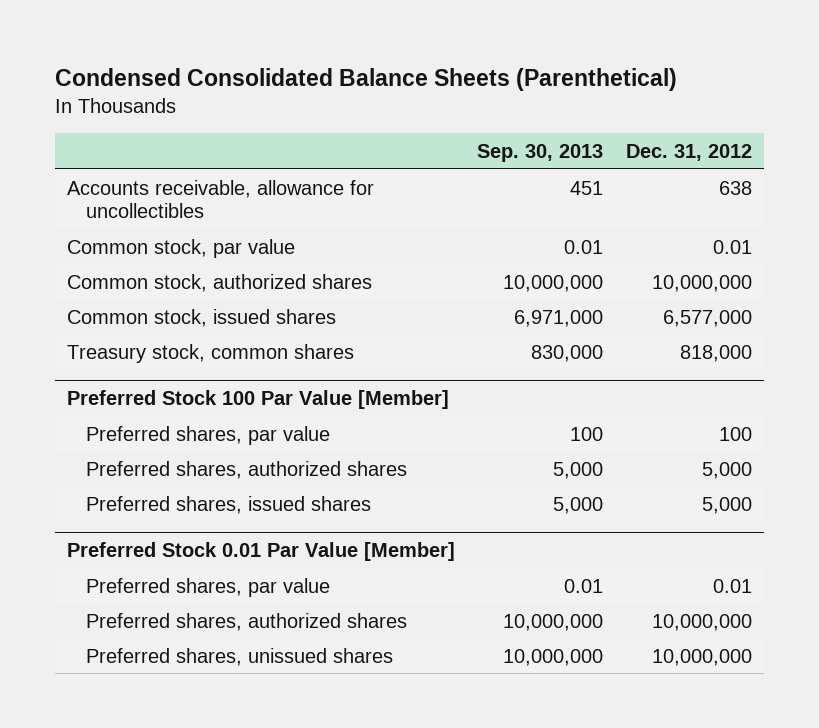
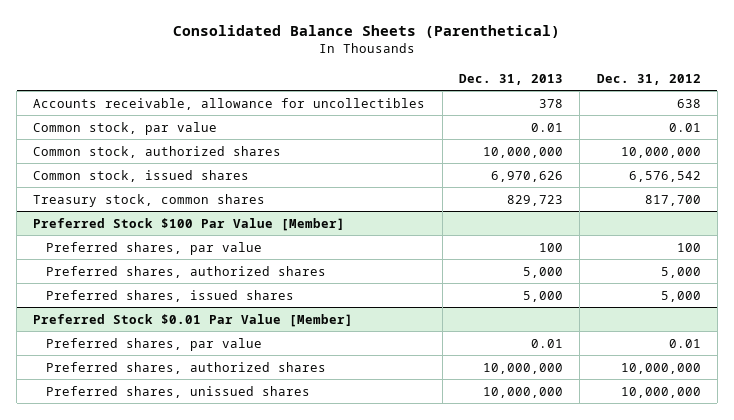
- Condensed Consolidated Balance Sheets (Parenthetical)
+ Consolidated Balance Sheets (Parenthetical)
- | Sep. 30, 2013 | Dec. 31, 2012
+ | Dec. 31, 2013 | Dec. 31, 2012
- Common stock, issued shares | 6,971,000 | 6,577,000
- Treasury stock, common shares | 830,000 | 818,000
- Preferred Stock 100 Par Value [Member]
+ Common stock, issued shares | 6,970,626 | 6,576,542
+ Treasury stock, common shares | 829,723 | 817,700
+ Preferred Stock $100 Par Value [Member]
- Preferred Stock 0.01 Par Value [Member]
+ Preferred Stock $0.01 Par Value [Member]

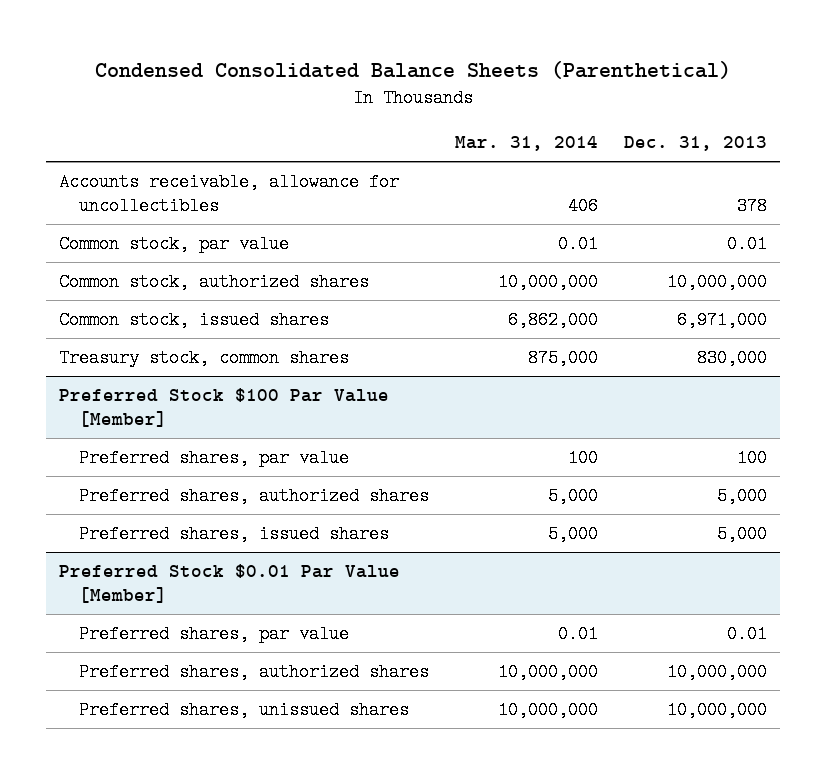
- Consolidated Balance Sheets (Parenthetical)
+ Condensed Consolidated Balance Sheets (Parenthetical)
- | Dec. 31, 2013 | Dec. 31, 2012
+ | Mar. 31, 2014 | Dec. 31, 2013
- Common stock, issued shares | 6,970,626 | 6,576,542
- Treasury stock, common shares | 829,723 | 817,700
+ Common stock, issued shares | 6,862,000 | 6,971,000
+ Treasury stock, common shares | 875,000 | 830,000

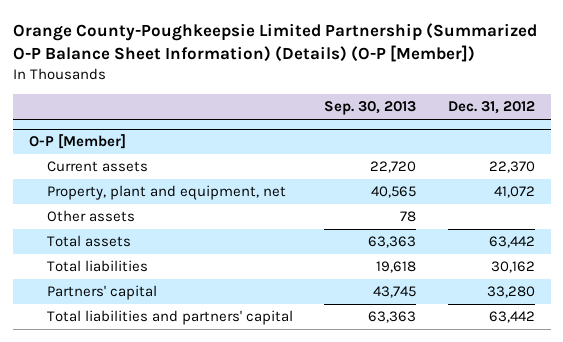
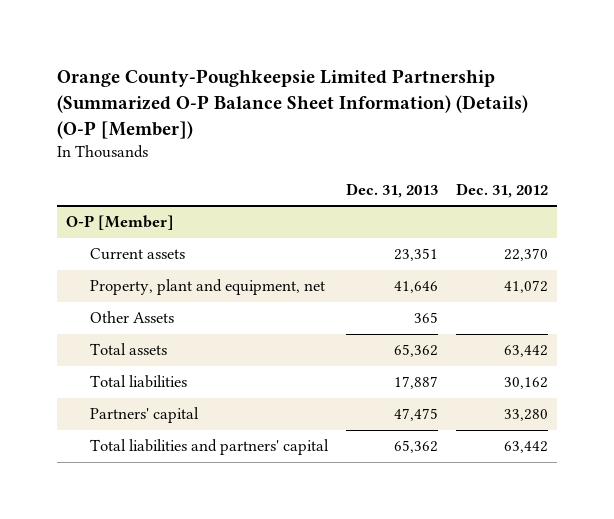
- | Sep. 30, 2013 | Dec. 31, 2012
+ | Dec. 31, 2013 | Dec. 31, 2012
@ O-P [Member]
- Other assets | 78 |
+ Other Assets | 365 |

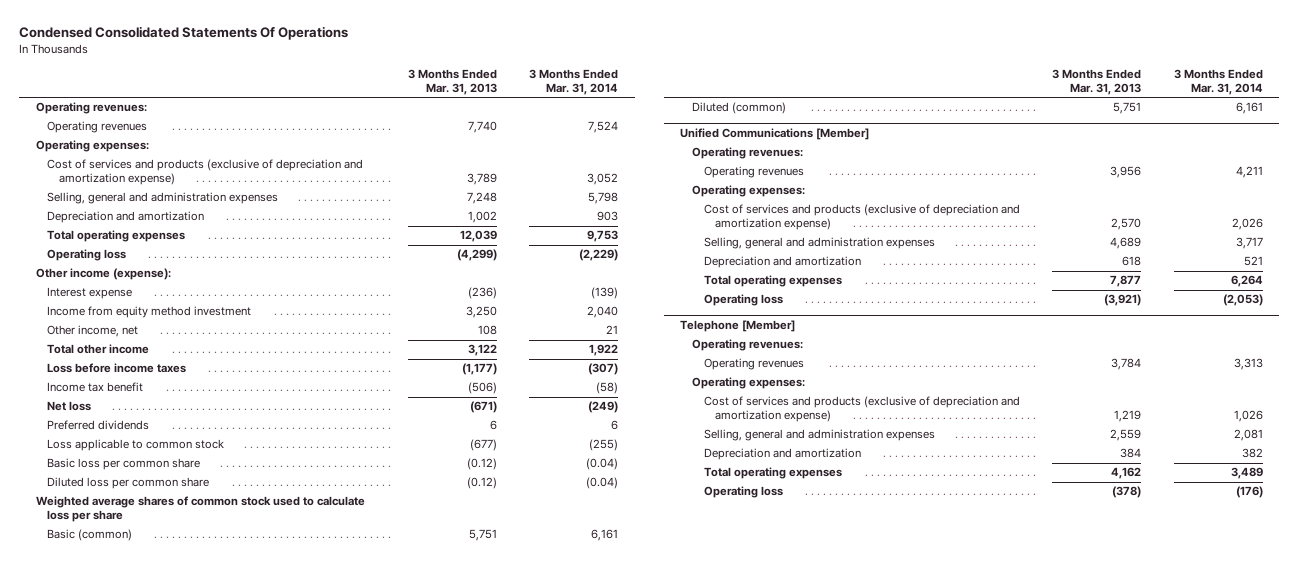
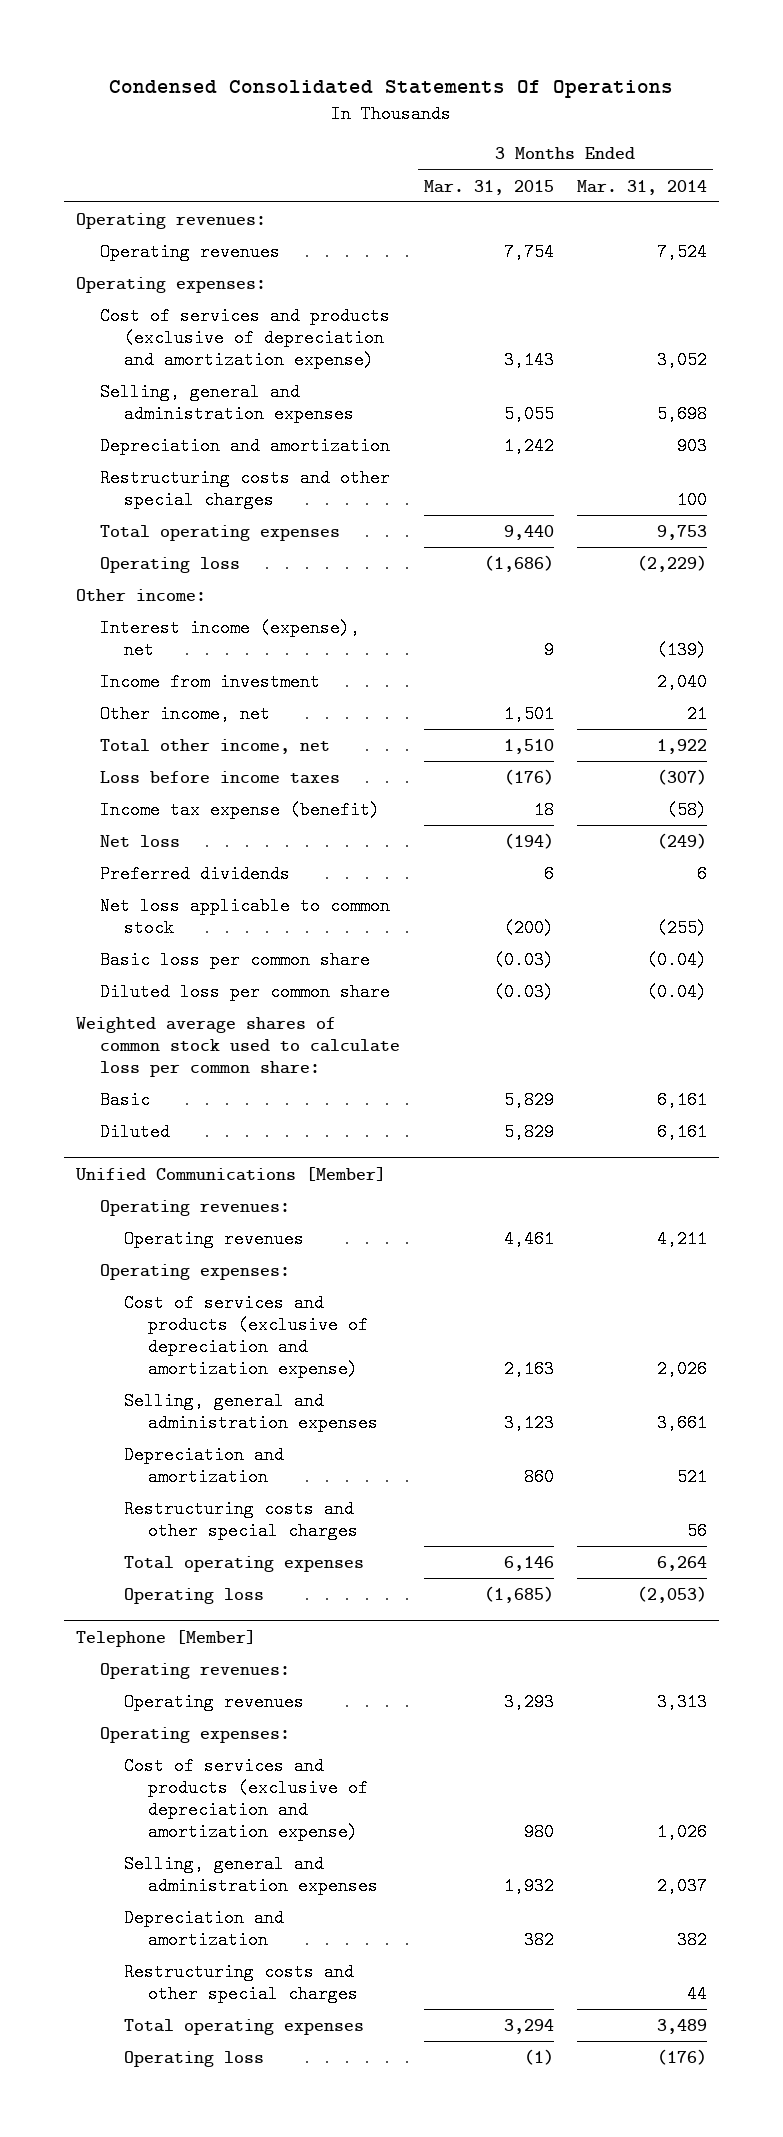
- | 3 Months Ended Mar. 31, 2013 | 3 Months Ended Mar. 31, 2014
+ | 3 Months Ended Mar. 31, 2015 | 3 Months Ended Mar. 31, 2014
- Selling, general and administration expenses | 7,248 | 5,798
+ Selling, general and administration expenses | 5,055 | 5,698
+ Restructuring costs and other special charges | | 100
- Other income (expense):
- Interest expense | (236) | (139)
- Income from equity method investment | 3,250 | 2,040
+ Other income:
+ Interest income (expense), net | 9 | (139)
+ Income from investment | | 2,040
- Total other income | 3,122 | 1,922
+ Total other income, net | 1,510 | 1,922
- Income tax benefit | (506) | (58)
+ Income tax expense (benefit) | 18 | (58)
- Loss applicable to common stock | (677) | (255)
+ Net loss applicable to common stock | (200) | (255)
- Weighted average shares of common stock used to calculate loss per share
- Basic (common) | 5,751 | 6,161
- Diluted (common) | 5,751 | 6,161
+ Weighted average shares of common stock used to calculate loss per common share:
+ Basic | 5,829 | 6,161
+ Diluted | 5,829 | 6,161
@ Unified Communications [Member]
- Selling, general and administration expenses | 4,689 | 3,717
+ Selling, general and administration expenses | 3,123 | 3,661
+ Restructuring costs and other special charges | | 56
@ Telephone [Member]
- Selling, general and administration expenses | 2,559 | 2,081
+ Selling, general and administration expenses | 1,932 | 2,037
+ Restructuring costs and other special charges | | 44

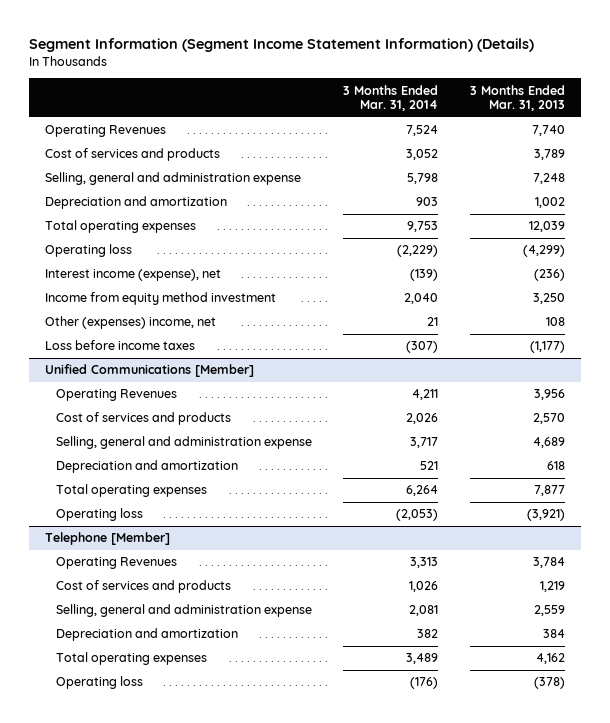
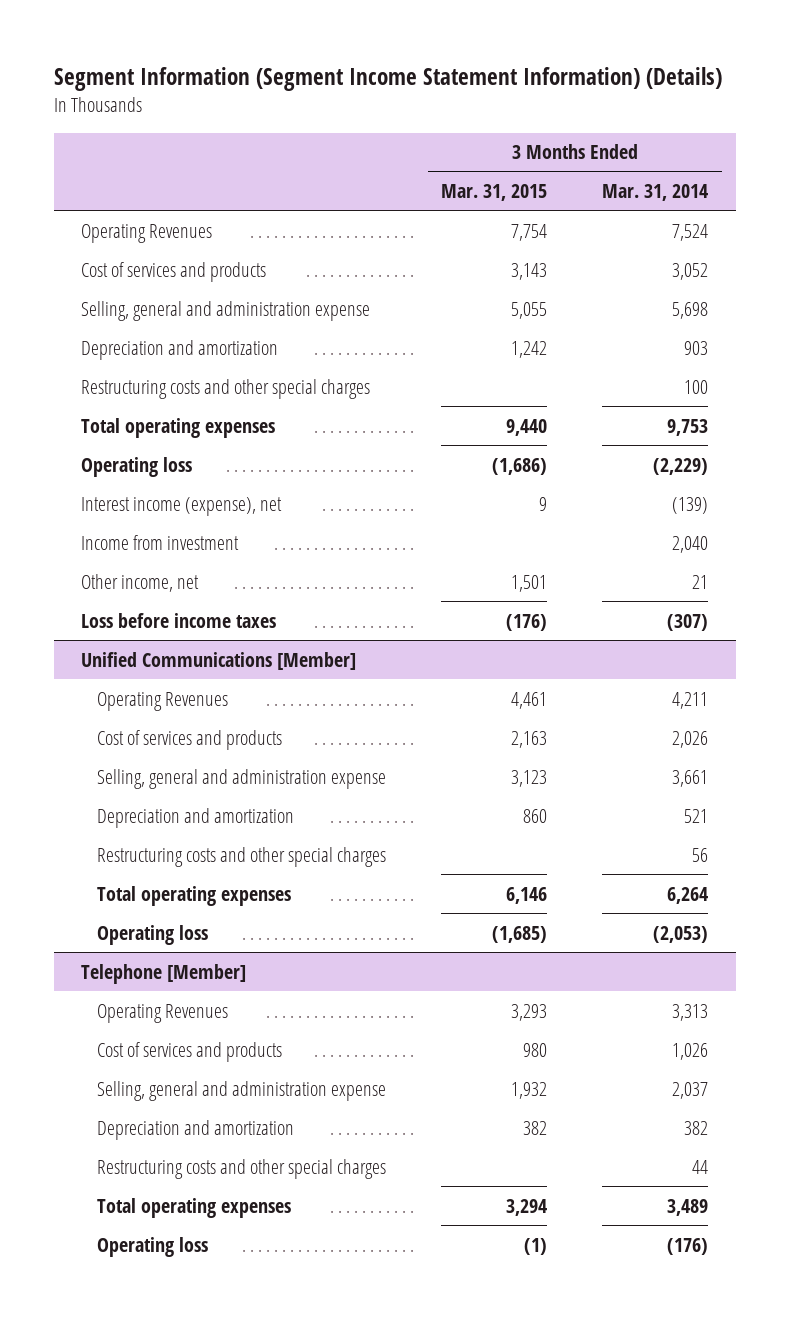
- | 3 Months Ended Mar. 31, 2014 | 3 Months Ended Mar. 31, 2013
+ | 3 Months Ended Mar. 31, 2015 | 3 Months Ended Mar. 31, 2014
- Selling, general and administration expense | 5,798 | 7,248
+ Selling, general and administration expense | 5,055 | 5,698
+ Restructuring costs and other special charges | | 100
- Income from equity method investment | 2,040 | 3,250
- Other (expenses) income, net | 21 | 108
+ Income from investment | | 2,040
+ Other income, net | 1,501 | 21
@ Unified Communications [Member]
- Selling, general and administration expense | 3,717 | 4,689
+ Selling, general and administration expense | 3,123 | 3,661
+ Restructuring costs and other special charges | | 56
@ Telephone [Member]
- Selling, general and administration expense | 2,081 | 2,559
+ Selling, general and administration expense | 1,932 | 2,037
+ Restructuring costs and other special charges | | 44

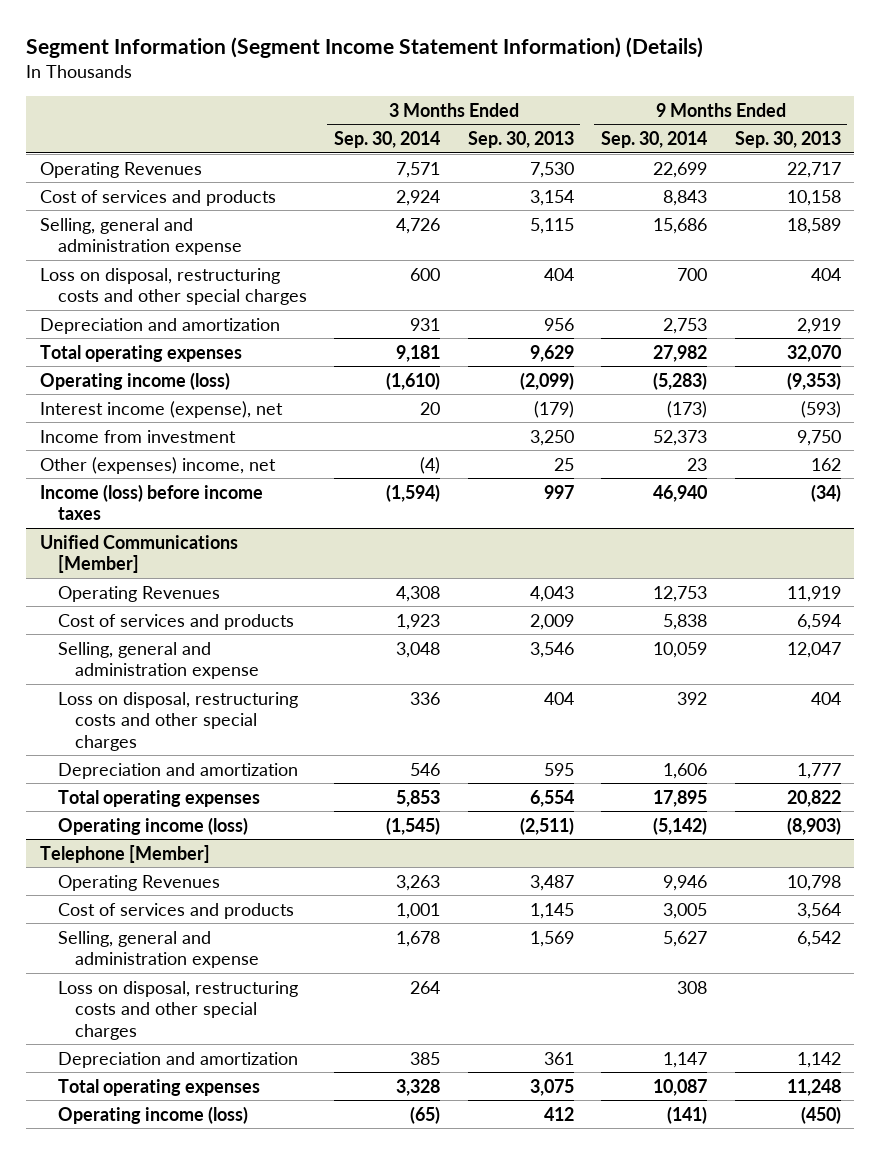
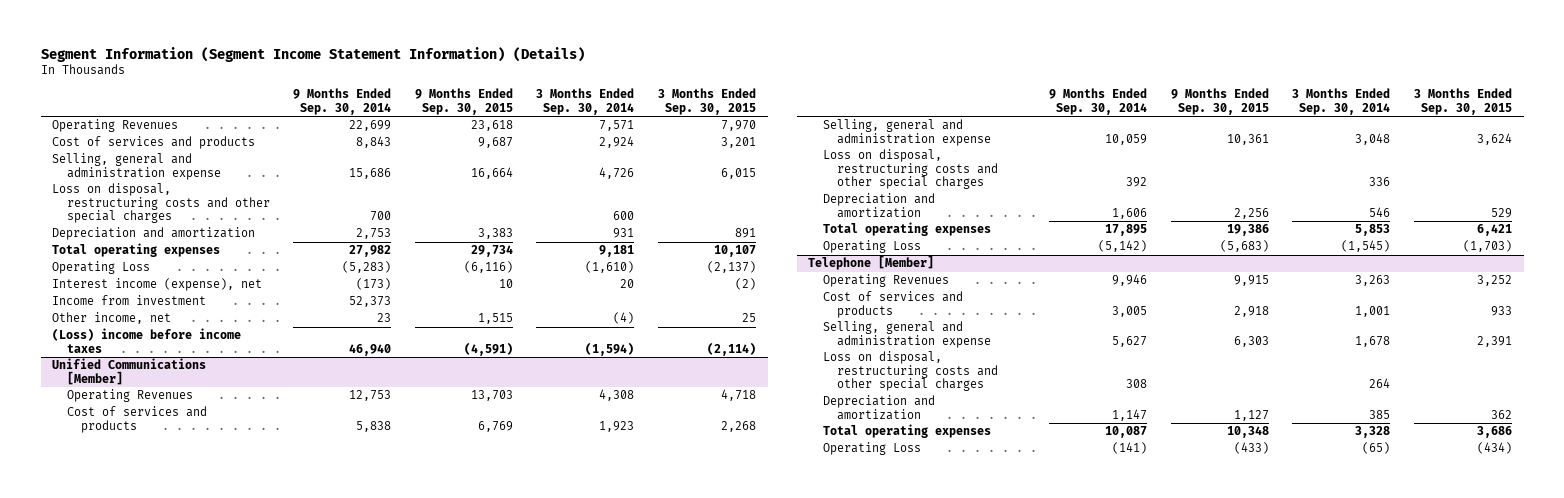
- | 3 Months Ended Sep. 30, 2014 | 3 Months Ended Sep. 30, 2013 | 9 Months Ended Sep. 30, 2014 | 9 Months Ended Sep. 30, 2013
+ | 9 Months Ended Sep. 30, 2014 | 9 Months Ended Sep. 30, 2015 | 3 Months Ended Sep. 30, 2014 | 3 Months Ended Sep. 30, 2015
- Operating income (loss) | (1,610) | (2,099) | (5,283) | (9,353)
+ Operating Loss | (5,283) | (6,116) | (1,610) | (2,137)
- Other (expenses) income, net | (4) | 25 | 23 | 162
- Income (loss) before income taxes | (1,594) | 997 | 46,940 | (34)
+ Other income, net | 23 | 1,515 | (4) | 25
+ (Loss) income before income taxes | 46,940 | (4,591) | (1,594) | (2,114)
@ Unified Communications [Member]
- Operating income (loss) | (1,545) | (2,511) | (5,142) | (8,903)
+ Operating Loss | (5,142) | (5,683) | (1,545) | (1,703)
@ Telephone [Member]
- Operating income (loss) | (65) | 412 | (141) | (450)
+ Operating Loss | (141) | (433) | (65) | (434)

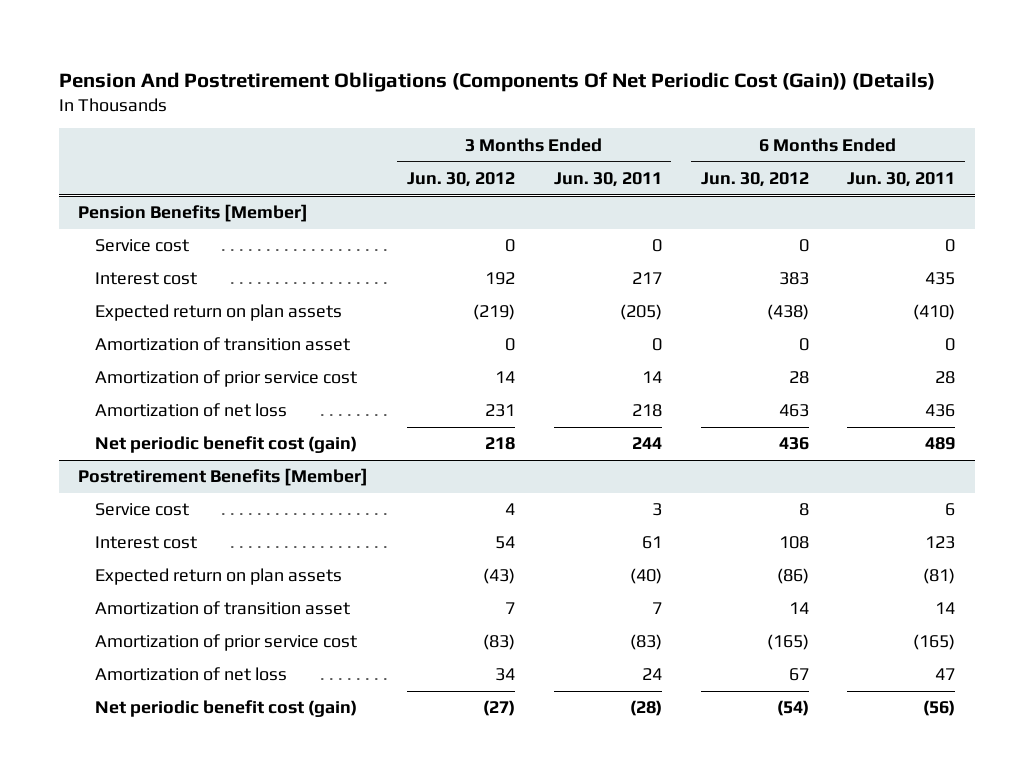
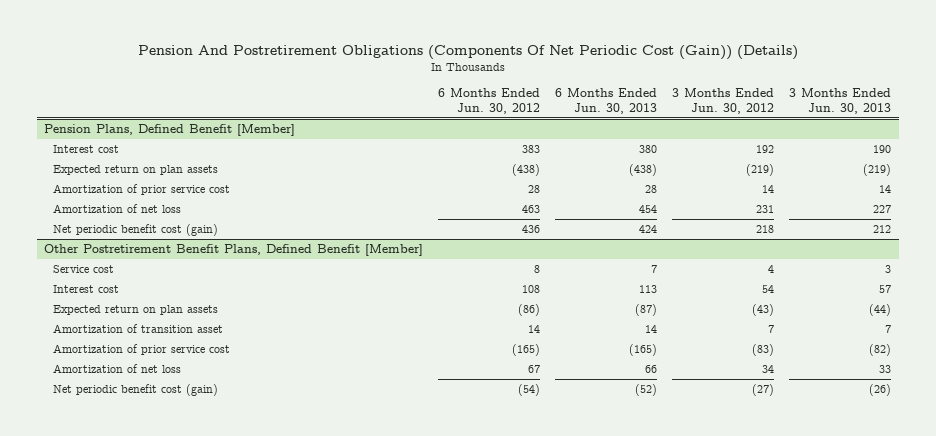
- | 3 Months Ended Jun. 30, 2012 | 3 Months Ended Jun. 30, 2011 | 6 Months Ended Jun. 30, 2012 | 6 Months Ended Jun. 30, 2011
+ | 6 Months Ended Jun. 30, 2012 | 6 Months Ended Jun. 30, 2013 | 3 Months Ended Jun. 30, 2012 | 3 Months Ended Jun. 30, 2013
- Pension Benefits [Member]
- Service cost | 0 | 0 | 0 | 0
+ Pension Plans, Defined Benefit [Member]
- Amortization of transition asset | 0 | 0 | 0 | 0
- Postretirement Benefits [Member]
+ Other Postretirement Benefit Plans, Defined Benefit [Member]

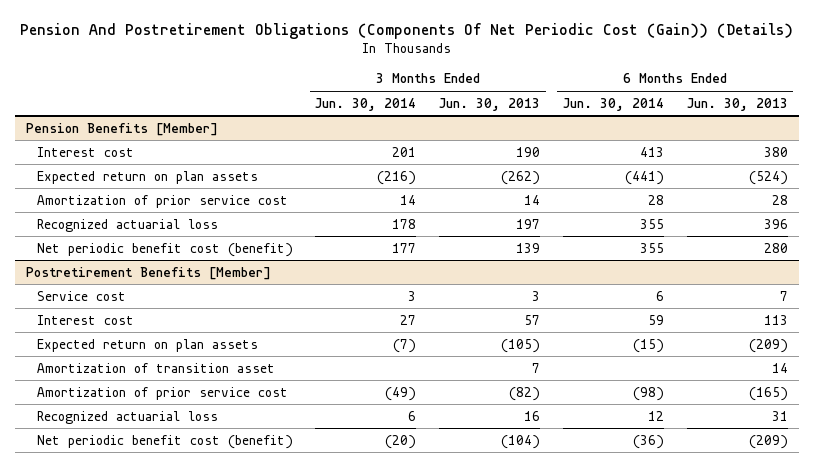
- | 6 Months Ended Jun. 30, 2012 | 6 Months Ended Jun. 30, 2013 | 3 Months Ended Jun. 30, 2012 | 3 Months Ended Jun. 30, 2013
+ | 3 Months Ended Jun. 30, 2014 | 3 Months Ended Jun. 30, 2013 | 6 Months Ended Jun. 30, 2014 | 6 Months Ended Jun. 30, 2013
- Pension Plans, Defined Benefit [Member]
+ Pension Benefits [Member]
- Expected return on plan assets | (438) | (438) | (219) | (219)
+ Expected return on plan assets | (216) | (262) | (441) | (524)
- Amortization of net loss | 463 | 454 | 231 | 227
- Net periodic benefit cost (gain) | 436 | 424 | 218 | 212
- Other Postretirement Benefit Plans, Defined Benefit [Member]
+ Recognized actuarial loss | 178 | 197 | 355 | 396
+ Net periodic benefit cost (benefit) | 177 | 139 | 355 | 280
+ Postretirement Benefits [Member]
- Expected return on plan assets | (86) | (87) | (43) | (44)
+ Expected return on plan assets | (7) | (105) | (15) | (209)
- Amortization of net loss | 67 | 66 | 34 | 33
- Net periodic benefit cost (gain) | (54) | (52) | (27) | (26)
+ Recognized actuarial loss | 6 | 16 | 12 | 31
+ Net periodic benefit cost (benefit) | (20) | (104) | (36) | (209)

